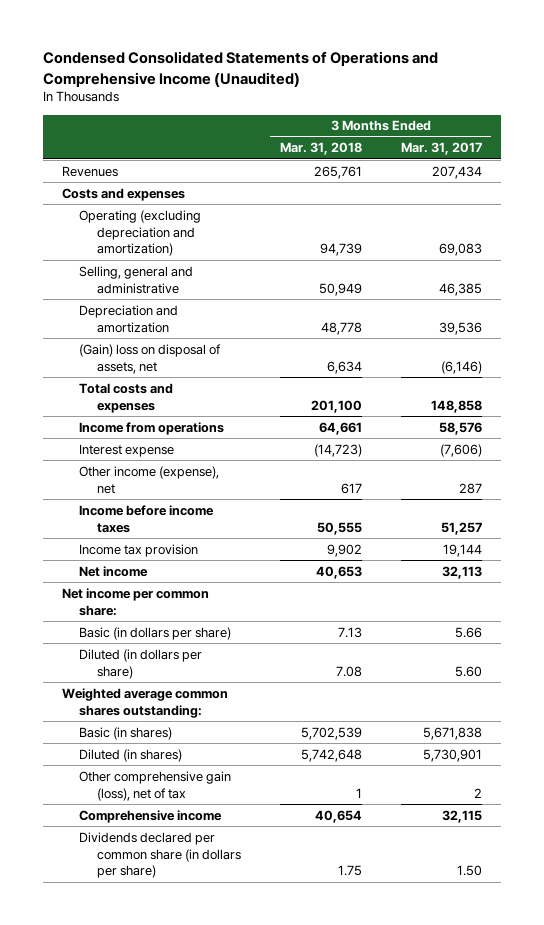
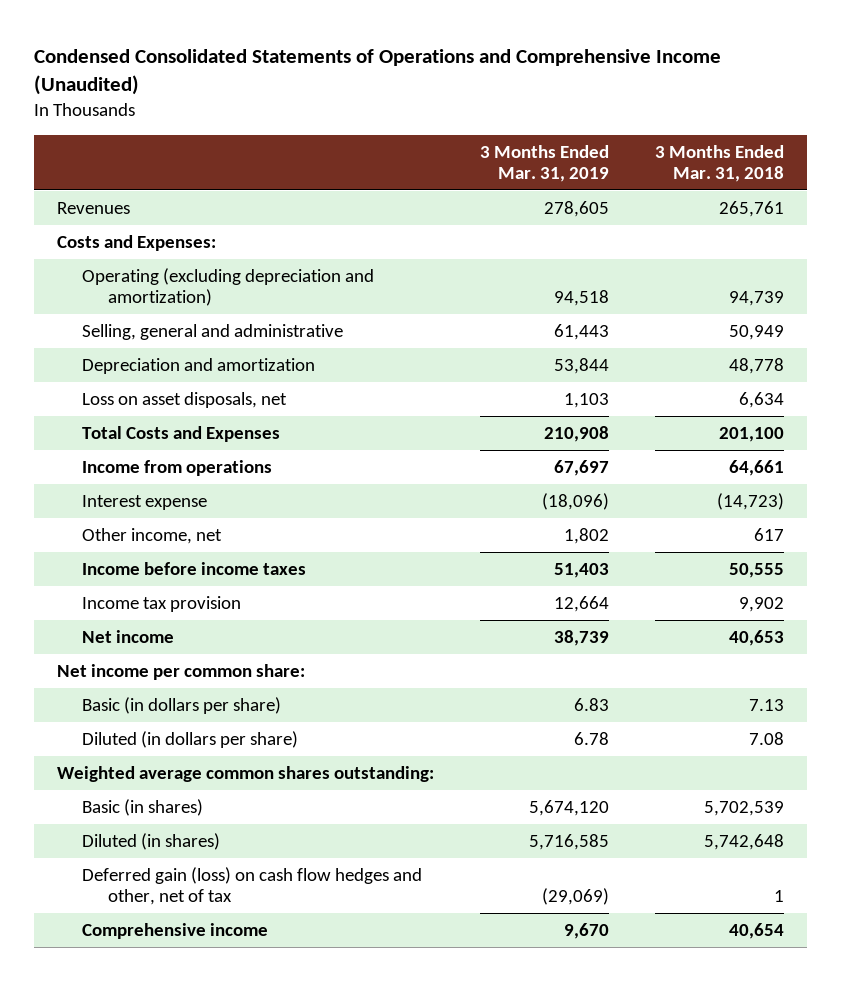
- | 3 Months Ended Mar. 31, 2018 | 3 Months Ended Mar. 31, 2017
+ | 3 Months Ended Mar. 31, 2019 | 3 Months Ended Mar. 31, 2018
- Costs and expenses
+ Costs and Expenses:
- (Gain) loss on disposal of assets, net | 6,634 | (6,146)
- Total costs and expenses | 201,100 | 148,858
+ Loss on asset disposals, net | 1,103 | 6,634
+ Total Costs and Expenses | 210,908 | 201,100
- Other income (expense), net | 617 | 287
+ Other income, net | 1,802 | 617
- Other comprehensive gain (loss), net of tax | 1 | 2
+ Deferred gain (loss) on cash flow hedges and other, net of tax | (29,069) | 1
- Dividends declared per common share (in dollars per share) | 1.75 | 1.50

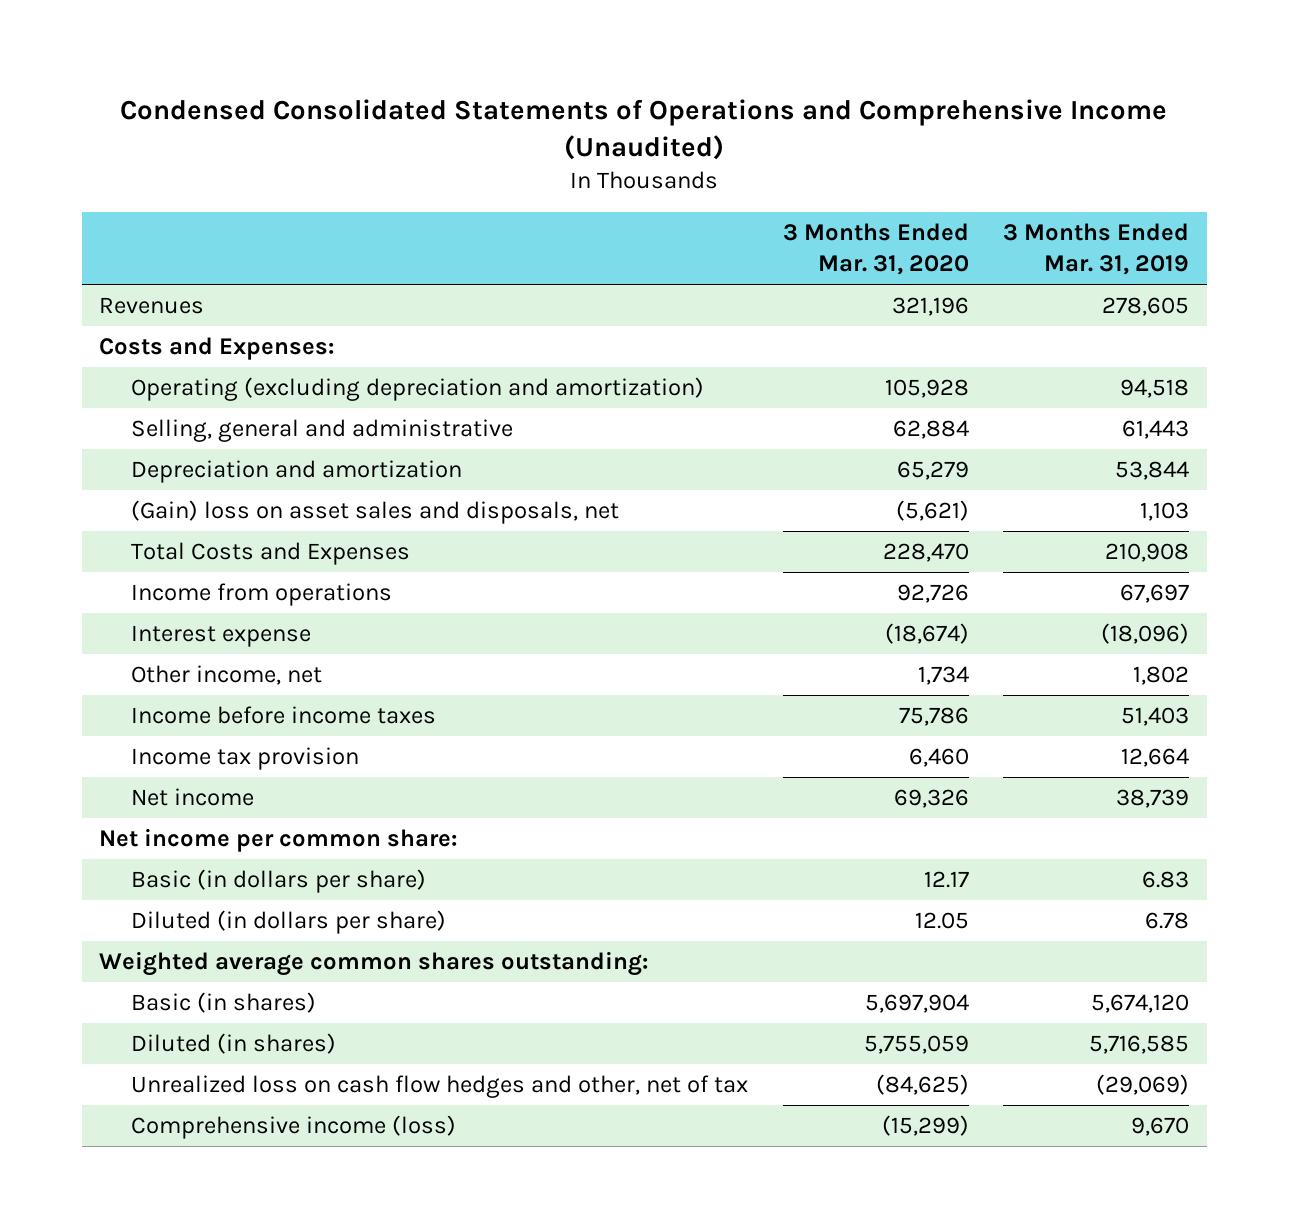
- | 3 Months Ended Mar. 31, 2019 | 3 Months Ended Mar. 31, 2018
+ | 3 Months Ended Mar. 31, 2020 | 3 Months Ended Mar. 31, 2019
- Loss on asset disposals, net | 1,103 | 6,634
+ (Gain) loss on asset sales and disposals, net | (5,621) | 1,103
- Deferred gain (loss) on cash flow hedges and other, net of tax | (29,069) | 1
- Comprehensive income | 9,670 | 40,654
+ Unrealized loss on cash flow hedges and other, net of tax | (84,625) | (29,069)
+ Comprehensive income (loss) | (15,299) | 9,670

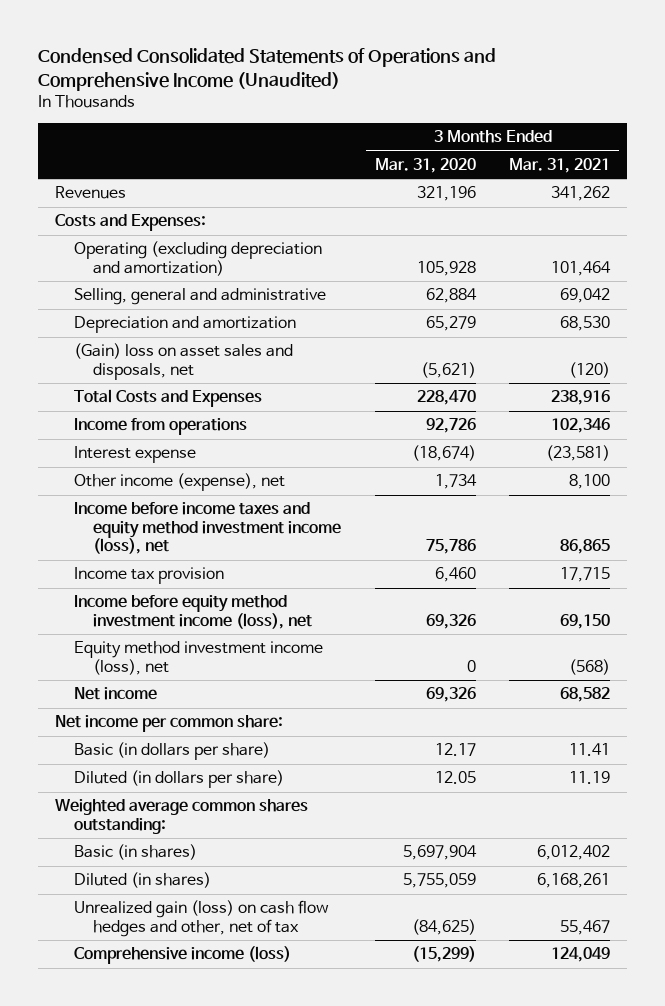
- | 3 Months Ended Mar. 31, 2020 | 3 Months Ended Mar. 31, 2019
+ | 3 Months Ended Mar. 31, 2020 | 3 Months Ended Mar. 31, 2021
- Other income, net | 1,734 | 1,802
- Income before income taxes | 75,786 | 51,403
+ Other income (expense), net | 1,734 | 8,100
+ Income before income taxes and equity method investment income (loss), net | 75,786 | 86,865
+ Income before equity method investment income (loss), net | 69,326 | 69,150
+ Equity method investment income (loss), net | 0 | (568)
- Unrealized loss on cash flow hedges and other, net of tax | (84,625) | (29,069)
+ Unrealized gain (loss) on cash flow hedges and other, net of tax | (84,625) | 55,467

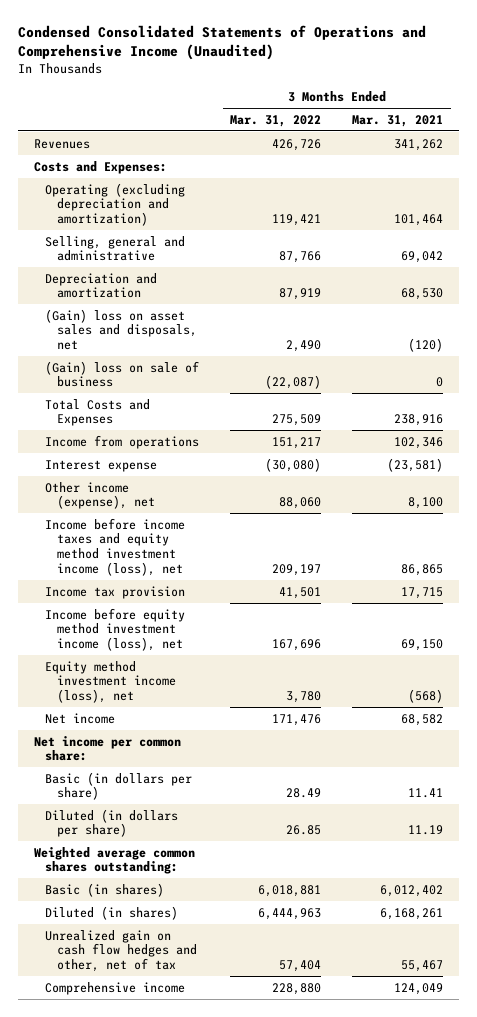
- | 3 Months Ended Mar. 31, 2020 | 3 Months Ended Mar. 31, 2021
+ | 3 Months Ended Mar. 31, 2022 | 3 Months Ended Mar. 31, 2021
+ (Gain) loss on sale of business | (22,087) | 0
- Unrealized gain (loss) on cash flow hedges and other, net of tax | (84,625) | 55,467
- Comprehensive income (loss) | (15,299) | 124,049
+ Unrealized gain on cash flow hedges and other, net of tax | 57,404 | 55,467
+ Comprehensive income | 228,880 | 124,049

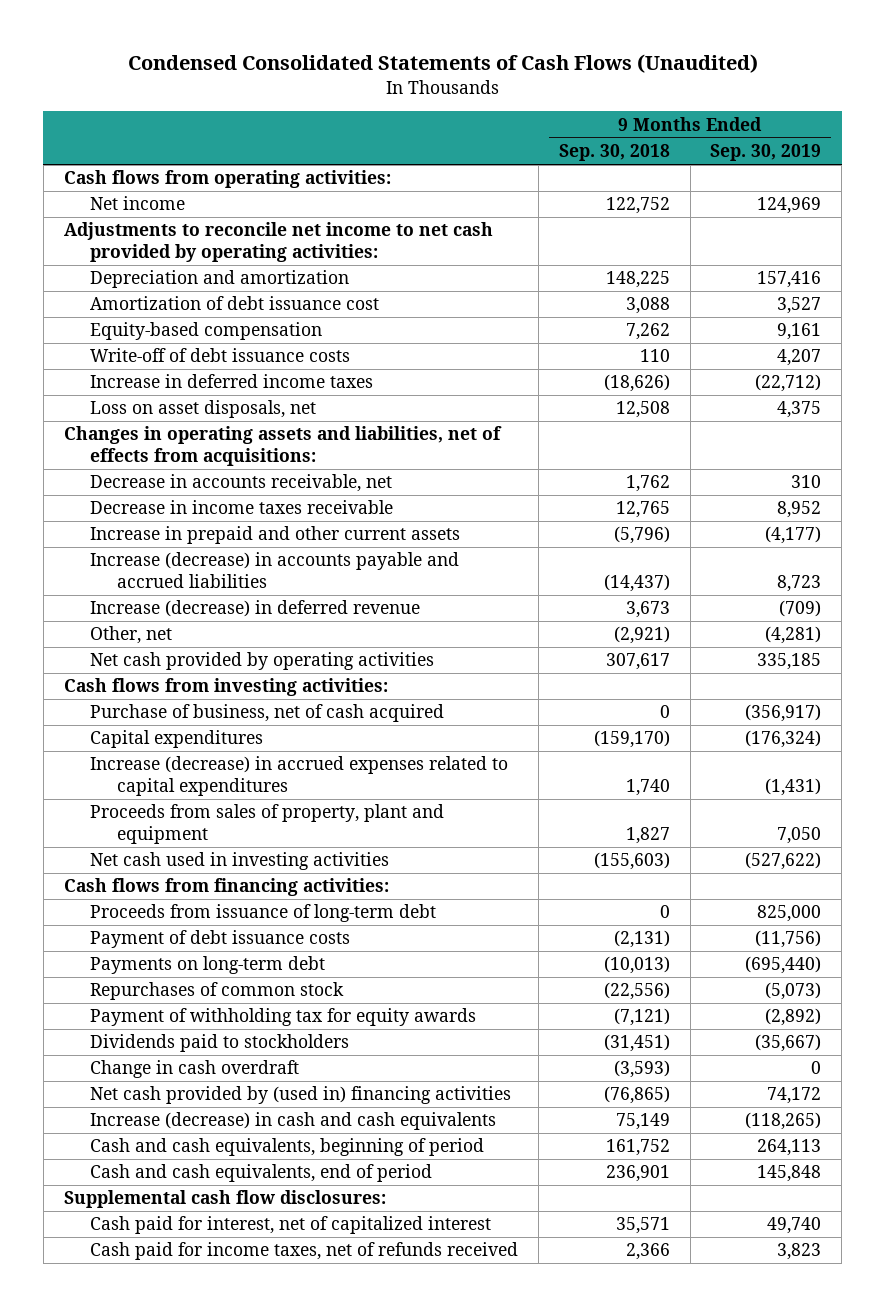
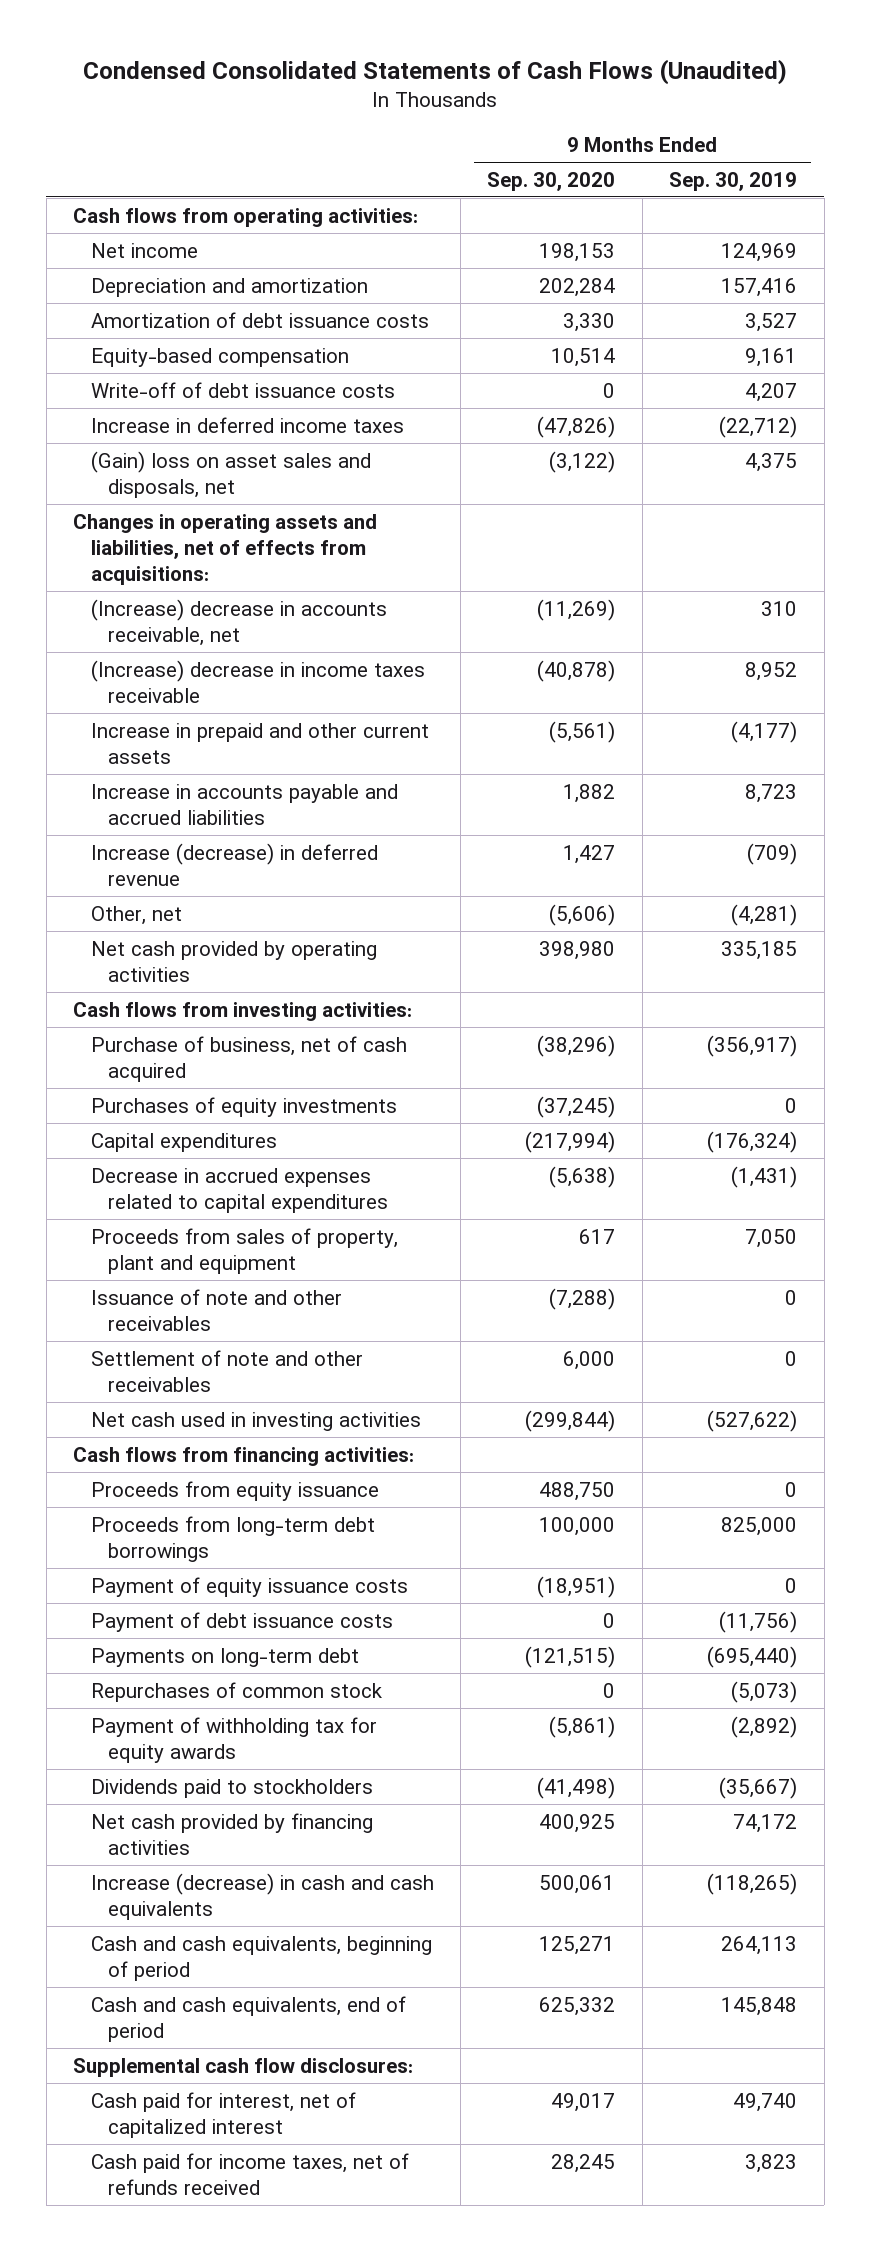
- | 9 Months Ended Sep. 30, 2018 | 9 Months Ended Sep. 30, 2019
+ | 9 Months Ended Sep. 30, 2020 | 9 Months Ended Sep. 30, 2019
- Adjustments to reconcile net income to net cash provided by operating activities:
- Amortization of debt issuance cost | 3,088 | 3,527
+ Amortization of debt issuance costs | 3,330 | 3,527
- Loss on asset disposals, net | 12,508 | 4,375
+ (Gain) loss on asset sales and disposals, net | (3,122) | 4,375
- Decrease in accounts receivable, net | 1,762 | 310
- Decrease in income taxes receivable | 12,765 | 8,952
+ (Increase) decrease in accounts receivable, net | (11,269) | 310
+ (Increase) decrease in income taxes receivable | (40,878) | 8,952
- Increase (decrease) in accounts payable and accrued liabilities | (14,437) | 8,723
+ Increase in accounts payable and accrued liabilities | 1,882 | 8,723
+ Purchases of equity investments | (37,245) | 0
- Increase (decrease) in accrued expenses related to capital expenditures | 1,740 | (1,431)
+ Decrease in accrued expenses related to capital expenditures | (5,638) | (1,431)
+ Issuance of note and other receivables | (7,288) | 0
+ Settlement of note and other receivables | 6,000 | 0
- Proceeds from issuance of long-term debt | 0 | 825,000
+ Proceeds from equity issuance | 488,750 | 0
+ Proceeds from long-term debt borrowings | 100,000 | 825,000
+ Payment of equity issuance costs | (18,951) | 0
- Change in cash overdraft | (3,593) | 0
- Net cash provided by (used in) financing activities | (76,865) | 74,172
+ Net cash provided by financing activities | 400,925 | 74,172

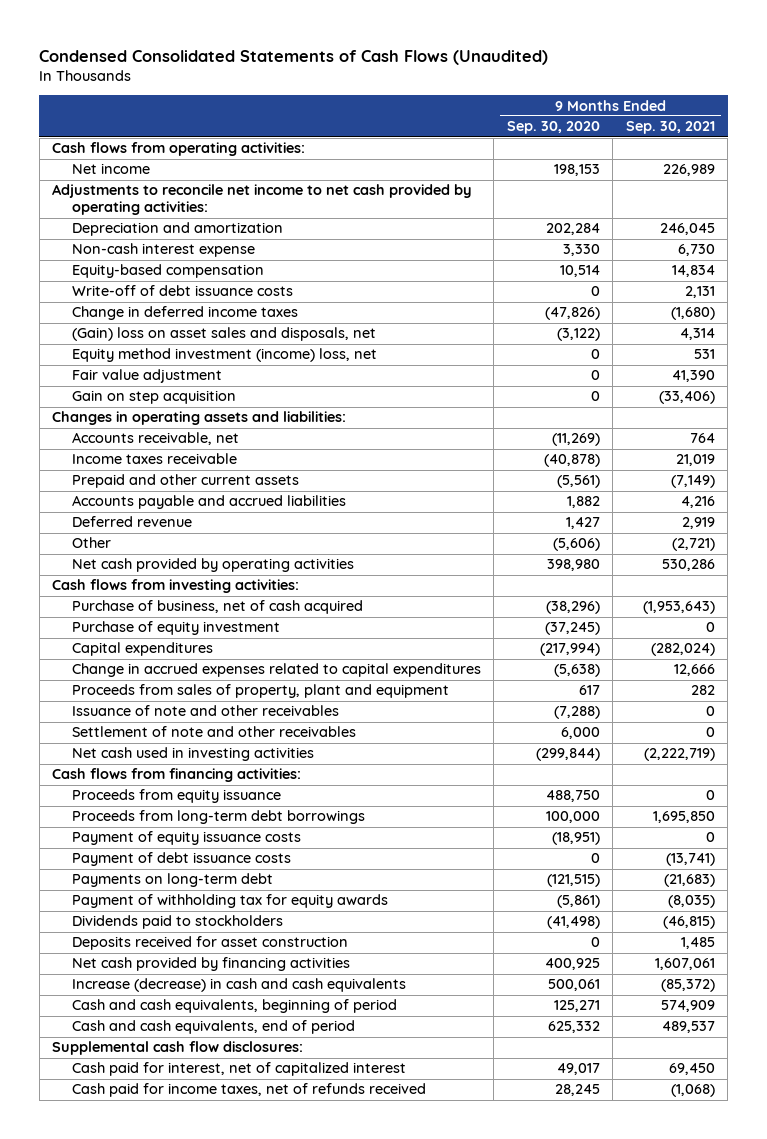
- | 9 Months Ended Sep. 30, 2020 | 9 Months Ended Sep. 30, 2019
+ | 9 Months Ended Sep. 30, 2020 | 9 Months Ended Sep. 30, 2021
+ Adjustments to reconcile net income to net cash provided by operating activities:
- Amortization of debt issuance costs | 3,330 | 3,527
+ Non-cash interest expense | 3,330 | 6,730
- Increase in deferred income taxes | (47,826) | (22,712)
+ Change in deferred income taxes | (47,826) | (1,680)
- Changes in operating assets and liabilities, net of effects from acquisitions:
- (Increase) decrease in accounts receivable, net | (11,269) | 310
- (Increase) decrease in income taxes receivable | (40,878) | 8,952
- Increase in prepaid and other current assets | (5,561) | (4,177)
- Increase in accounts payable and accrued liabilities | 1,882 | 8,723
- Increase (decrease) in deferred revenue | 1,427 | (709)
- Other, net | (5,606) | (4,281)
+ Equity method investment (income) loss, net | 0 | 531
+ Fair value adjustment | 0 | 41,390
+ Gain on step acquisition | 0 | (33,406)
+ Changes in operating assets and liabilities:
+ Accounts receivable, net | (11,269) | 764
+ Income taxes receivable | (40,878) | 21,019
+ Prepaid and other current assets | (5,561) | (7,149)
+ Accounts payable and accrued liabilities | 1,882 | 4,216
+ Deferred revenue | 1,427 | 2,919
+ Other | (5,606) | (2,721)
- Purchases of equity investments | (37,245) | 0
+ Purchase of equity investment | (37,245) | 0
- Decrease in accrued expenses related to capital expenditures | (5,638) | (1,431)
+ Change in accrued expenses related to capital expenditures | (5,638) | 12,666
- Repurchases of common stock | 0 | (5,073)
+ Deposits received for asset construction | 0 | 1,485

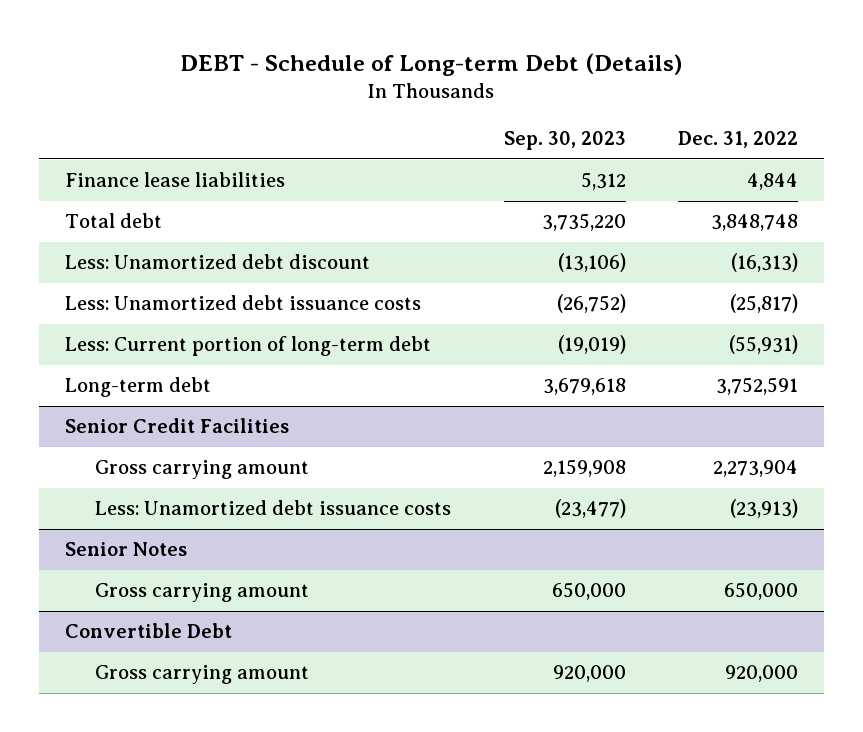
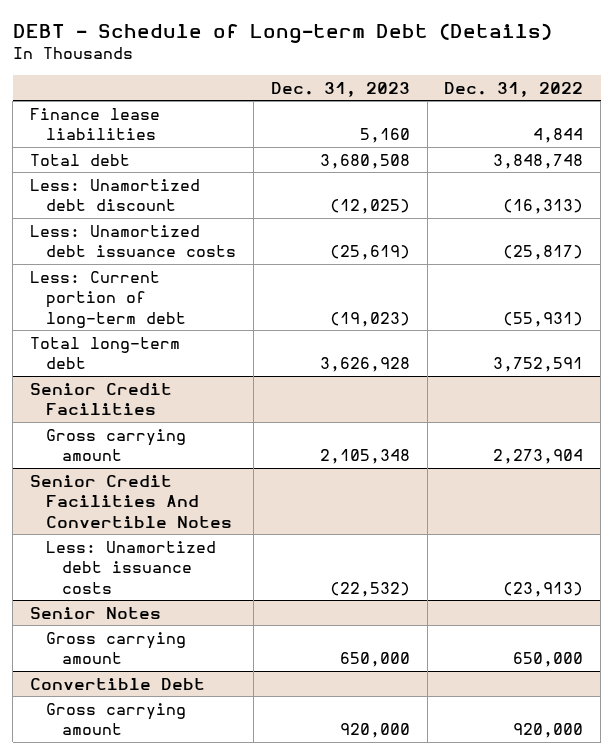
- | Sep. 30, 2023 | Dec. 31, 2022
+ | Dec. 31, 2023 | Dec. 31, 2022
- Long-term debt | 3,679,618 | 3,752,591
+ Total long-term debt | 3,626,928 | 3,752,591
+ Senior Credit Facilities And Convertible Notes

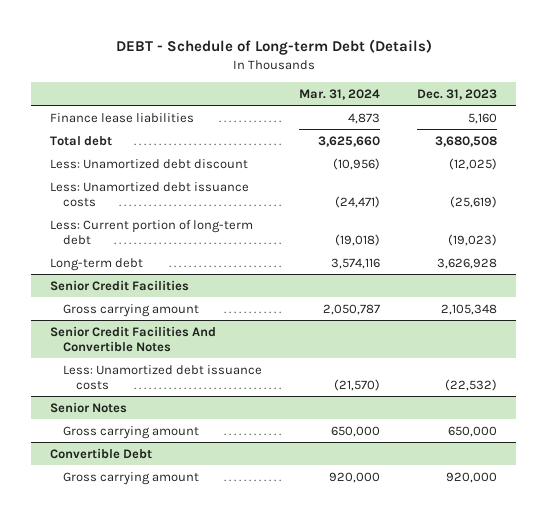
- | Dec. 31, 2023 | Dec. 31, 2022
+ | Mar. 31, 2024 | Dec. 31, 2023
- Total long-term debt | 3,626,928 | 3,752,591
+ Long-term debt | 3,574,116 | 3,626,928

